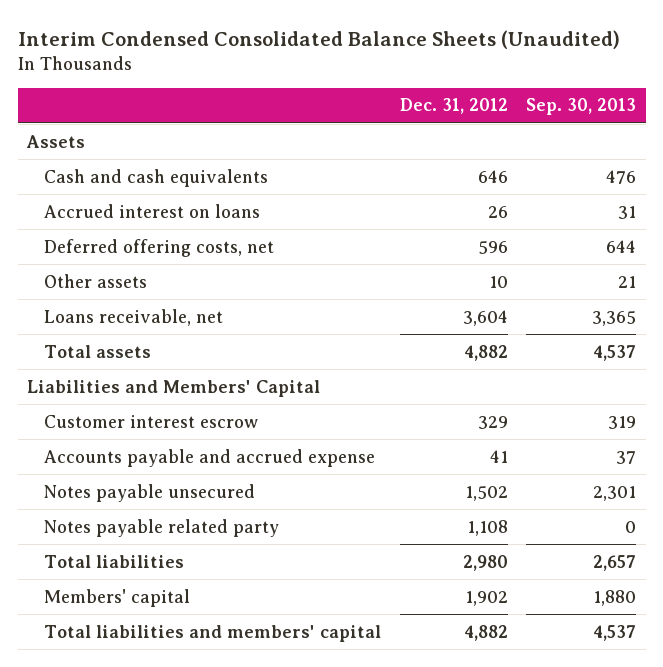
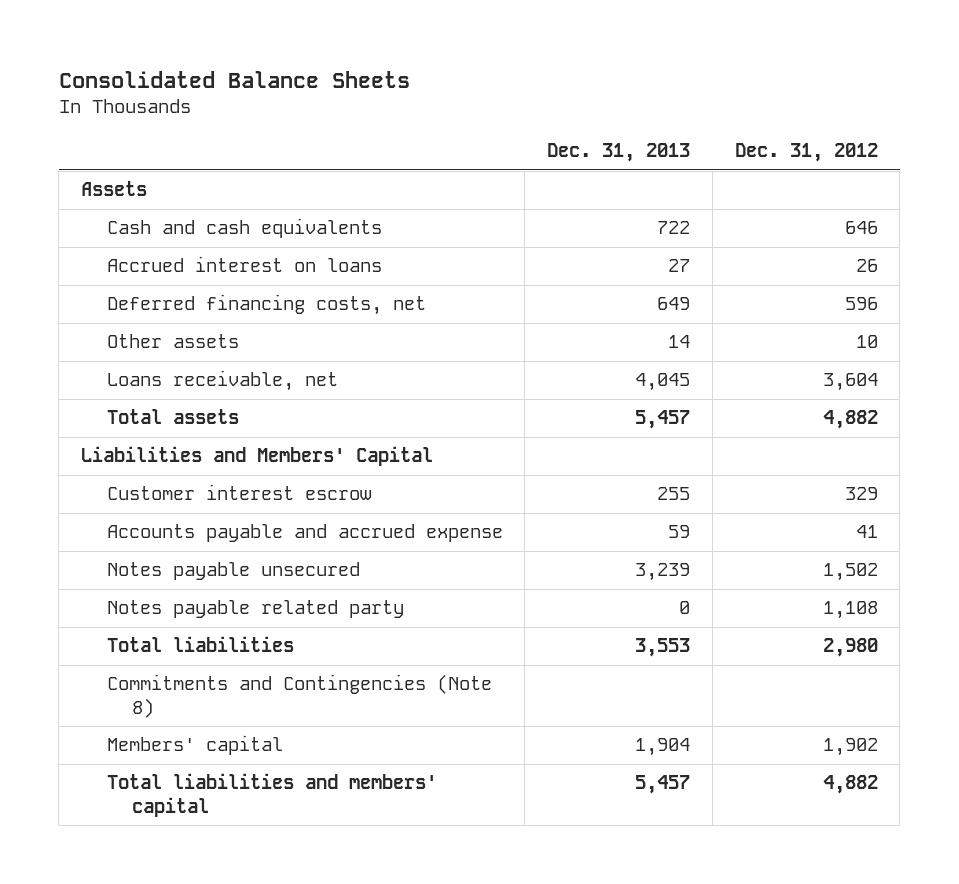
- Interim Condensed Consolidated Balance Sheets (Unaudited)
+ Consolidated Balance Sheets
- | Dec. 31, 2012 | Sep. 30, 2013
+ | Dec. 31, 2013 | Dec. 31, 2012
- Deferred offering costs, net | 596 | 644
+ Deferred financing costs, net | 649 | 596
+ Commitments and Contingencies (Note 8)

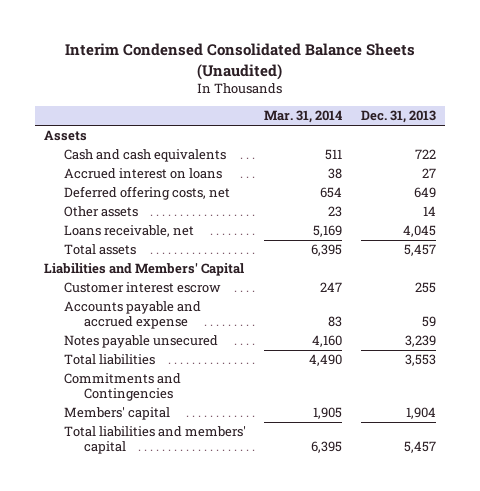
- Consolidated Balance Sheets
+ Interim Condensed Consolidated Balance Sheets (Unaudited)
- | Dec. 31, 2013 | Dec. 31, 2012
+ | Mar. 31, 2014 | Dec. 31, 2013
- Deferred financing costs, net | 649 | 596
+ Deferred offering costs, net | 654 | 649
- Notes payable related party | 0 | 1,108
- Commitments and Contingencies (Note 8)
+ Commitments and Contingencies

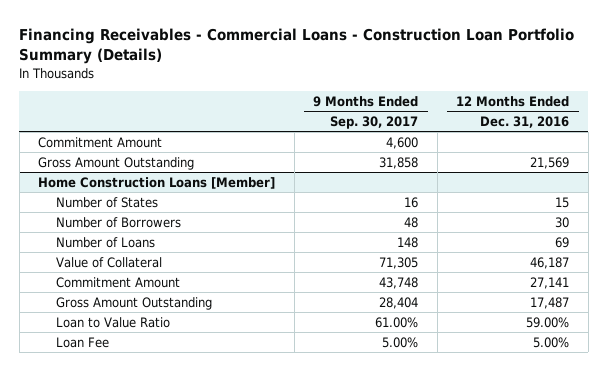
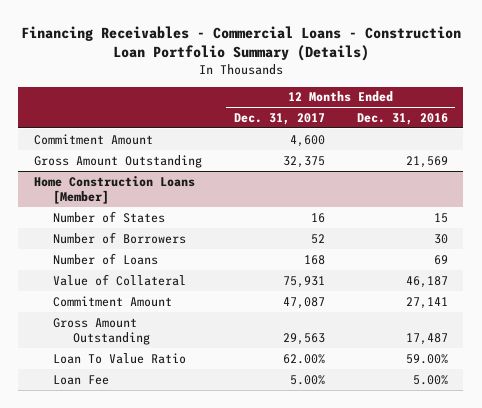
- | 9 Months Ended Sep. 30, 2017 | 12 Months Ended Dec. 31, 2016
+ | 12 Months Ended Dec. 31, 2017 | 12 Months Ended Dec. 31, 2016
@ Home Construction Loans [Member]
- Loan to Value Ratio | 61.00% | 59.00%
+ Loan To Value Ratio | 62.00% | 59.00%

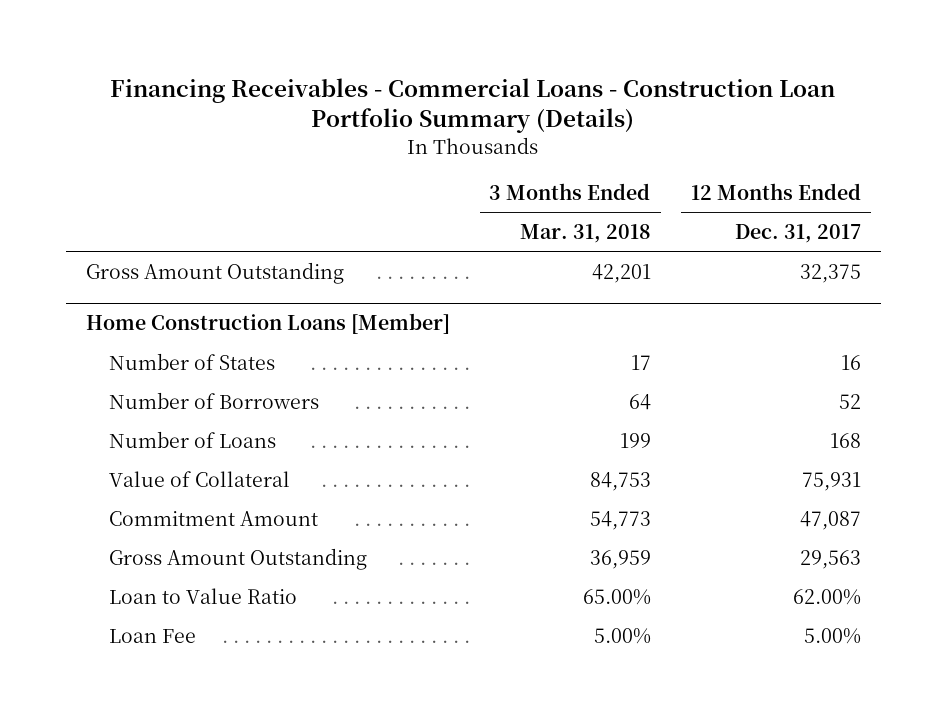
- | 12 Months Ended Dec. 31, 2017 | 12 Months Ended Dec. 31, 2016
+ | 3 Months Ended Mar. 31, 2018 | 12 Months Ended Dec. 31, 2017
- Commitment Amount | 4,600 |
@ Home Construction Loans [Member]
- Loan To Value Ratio | 62.00% | 59.00%
+ Loan to Value Ratio | 65.00% | 62.00%

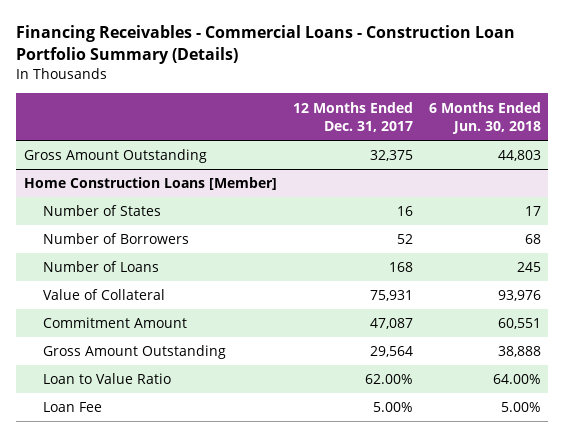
- | 3 Months Ended Mar. 31, 2018 | 12 Months Ended Dec. 31, 2017
+ | 12 Months Ended Dec. 31, 2017 | 6 Months Ended Jun. 30, 2018
@ Home Construction Loans [Member]
- Gross Amount Outstanding | 36,959 | 29,563
+ Gross Amount Outstanding | 29,564 | 38,888

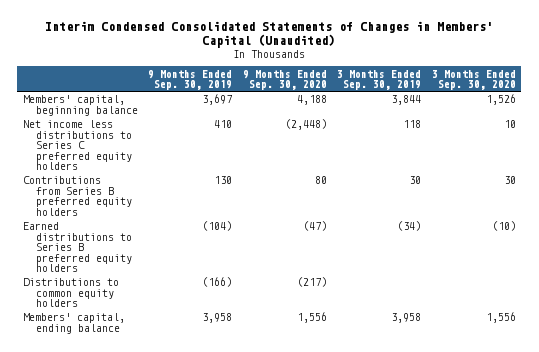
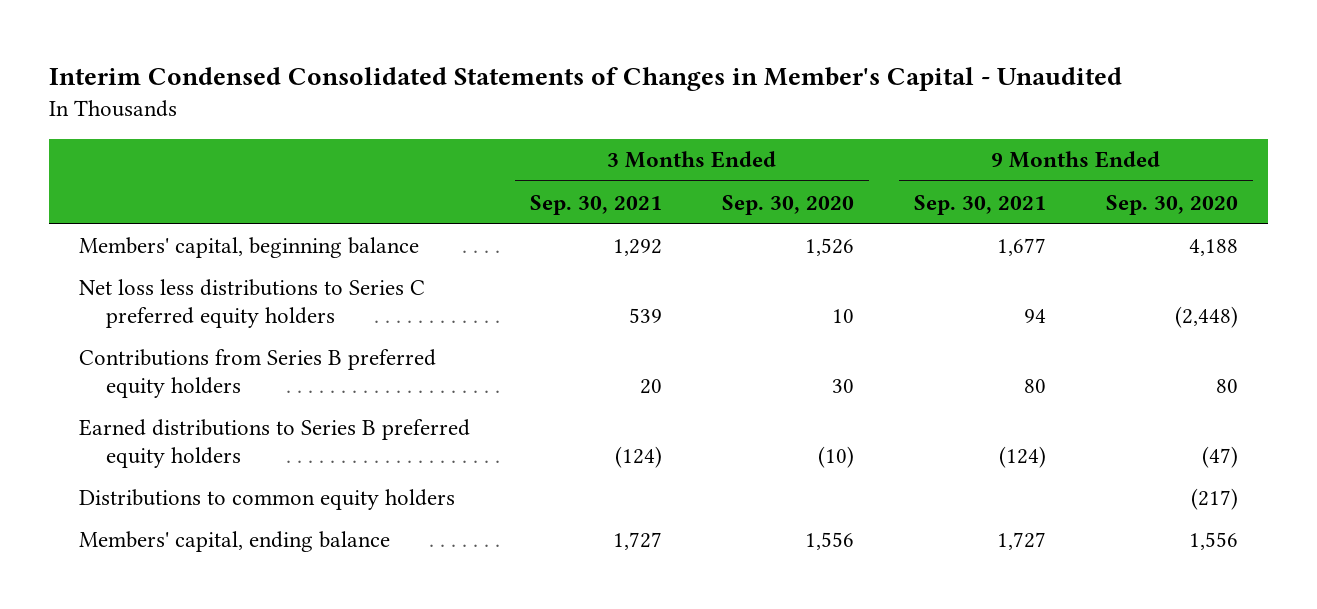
- Interim Condensed Consolidated Statements of Changes in Members' Capital (Unaudited)
+ Interim Condensed Consolidated Statements of Changes in Member's Capital - Unaudited
- | 9 Months Ended Sep. 30, 2019 | 9 Months Ended Sep. 30, 2020 | 3 Months Ended Sep. 30, 2019 | 3 Months Ended Sep. 30, 2020
+ | 3 Months Ended Sep. 30, 2021 | 3 Months Ended Sep. 30, 2020 | 9 Months Ended Sep. 30, 2021 | 9 Months Ended Sep. 30, 2020
- Net income less distributions to Series C preferred equity holders | 410 | (2,448) | 118 | 10
+ Net loss less distributions to Series C preferred equity holders | 539 | 10 | 94 | (2,448)

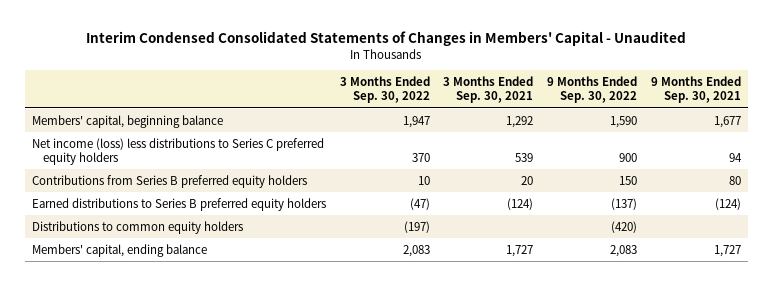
- Interim Condensed Consolidated Statements of Changes in Member's Capital - Unaudited
+ Interim Condensed Consolidated Statements of Changes in Members' Capital - Unaudited
- | 3 Months Ended Sep. 30, 2021 | 3 Months Ended Sep. 30, 2020 | 9 Months Ended Sep. 30, 2021 | 9 Months Ended Sep. 30, 2020
+ | 3 Months Ended Sep. 30, 2022 | 3 Months Ended Sep. 30, 2021 | 9 Months Ended Sep. 30, 2022 | 9 Months Ended Sep. 30, 2021
- Net loss less distributions to Series C preferred equity holders | 539 | 10 | 94 | (2,448)
+ Net income (loss) less distributions to Series C preferred equity holders | 370 | 539 | 900 | 94

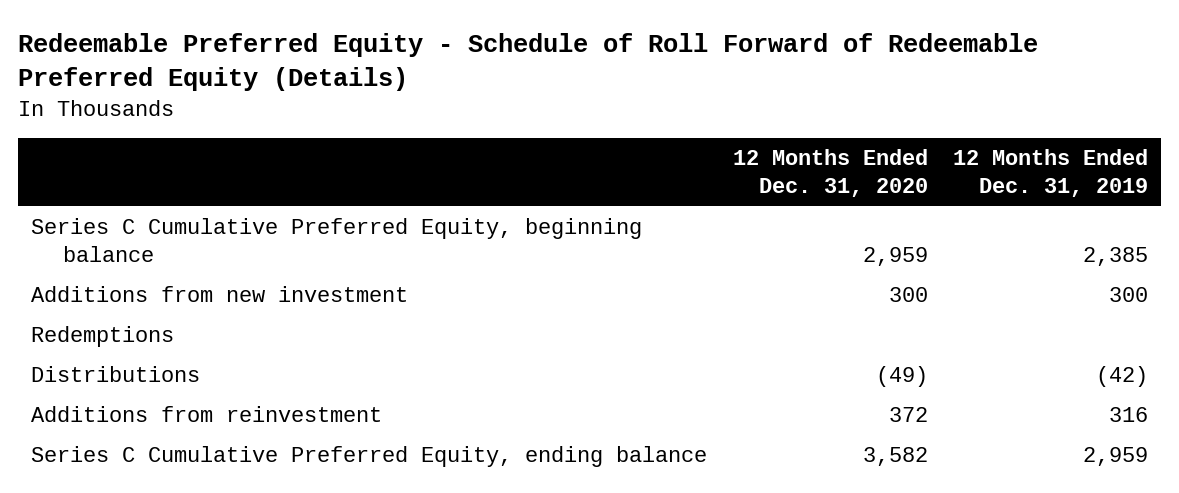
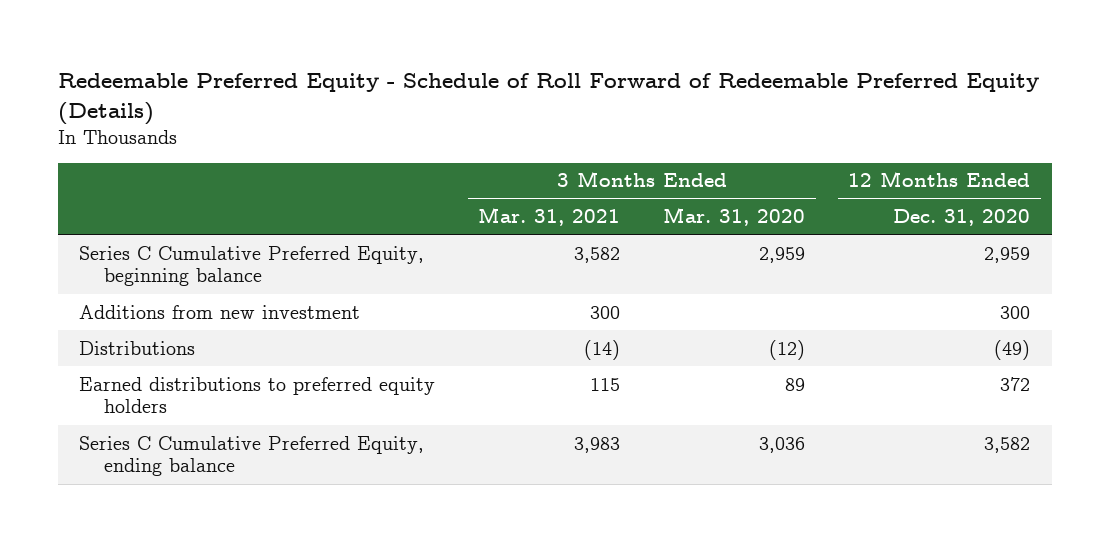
- | 12 Months Ended Dec. 31, 2020 | 12 Months Ended Dec. 31, 2019
+ | 3 Months Ended Mar. 31, 2021 | 3 Months Ended Mar. 31, 2020 | 12 Months Ended Dec. 31, 2020
- Redemptions
- Additions from reinvestment | 372 | 316
+ Earned distributions to preferred equity holders | 115 | 89 | 372

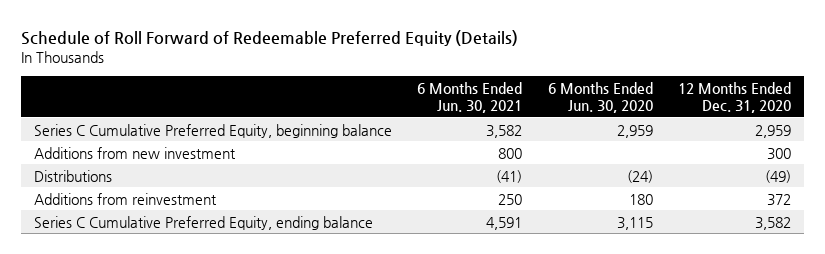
- Redeemable Preferred Equity - Schedule of Roll Forward of Redeemable Preferred Equity (Details)
+ Schedule of Roll Forward of Redeemable Preferred Equity (Details)
- | 3 Months Ended Mar. 31, 2021 | 3 Months Ended Mar. 31, 2020 | 12 Months Ended Dec. 31, 2020
+ | 6 Months Ended Jun. 30, 2021 | 6 Months Ended Jun. 30, 2020 | 12 Months Ended Dec. 31, 2020
- Earned distributions to preferred equity holders | 115 | 89 | 372
+ Additions from reinvestment | 250 | 180 | 372

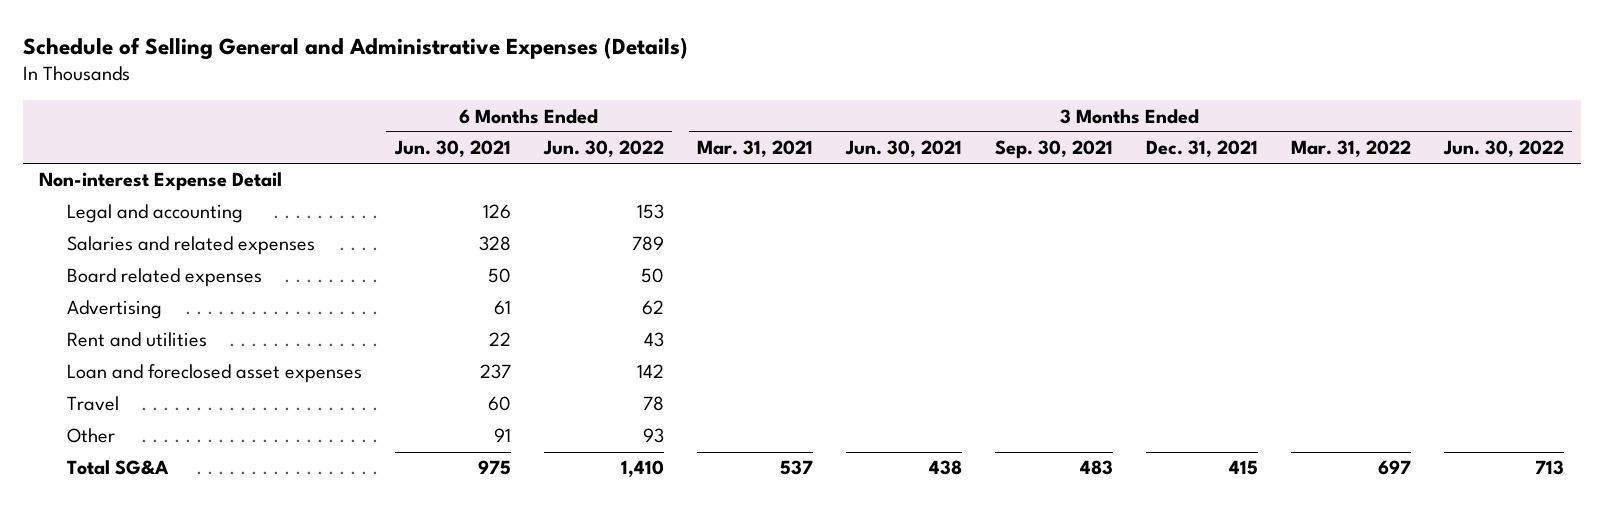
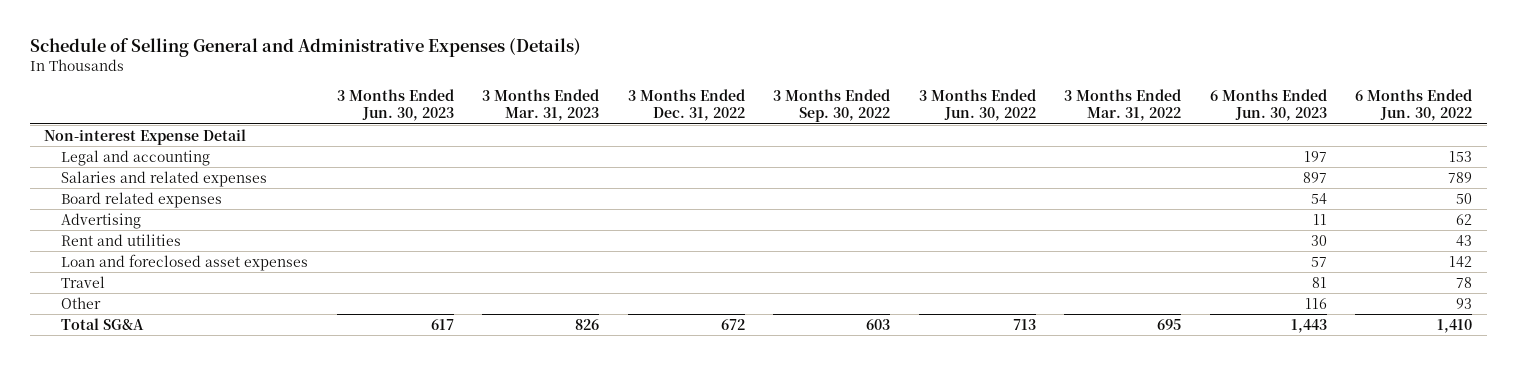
- | 6 Months Ended Jun. 30, 2021 | 6 Months Ended Jun. 30, 2022 | 3 Months Ended Mar. 31, 2021 | 3 Months Ended Jun. 30, 2021 | 3 Months Ended Sep. 30, 2021 | 3 Months Ended Dec. 31, 2021 | 3 Months Ended Mar. 31, 2022 | 3 Months Ended Jun. 30, 2022
+ | 3 Months Ended Jun. 30, 2023 | 3 Months Ended Mar. 31, 2023 | 3 Months Ended Dec. 31, 2022 | 3 Months Ended Sep. 30, 2022 | 3 Months Ended Jun. 30, 2022 | 3 Months Ended Mar. 31, 2022 | 6 Months Ended Jun. 30, 2023 | 6 Months Ended Jun. 30, 2022
- Total SG&A | 975 | 1,410 | 537 | 438 | 483 | 415 | 697 | 713
+ Total SG&A | 617 | 826 | 672 | 603 | 713 | 695 | 1,443 | 1,410

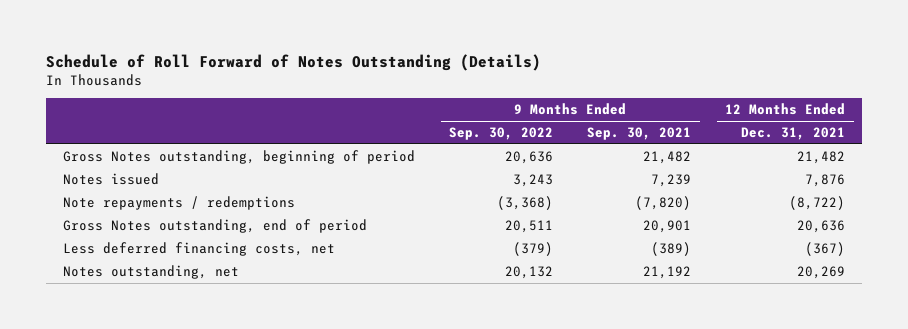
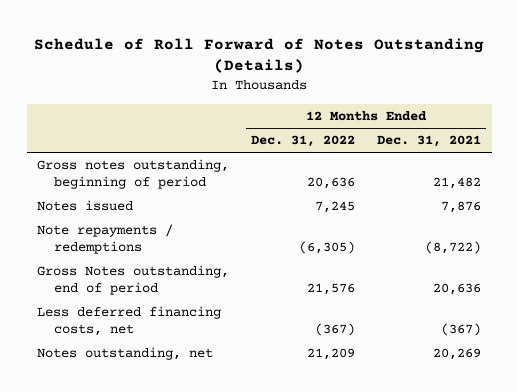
- | 9 Months Ended Sep. 30, 2022 | 9 Months Ended Sep. 30, 2021 | 12 Months Ended Dec. 31, 2021
+ | 12 Months Ended Dec. 31, 2022 | 12 Months Ended Dec. 31, 2021
- Gross Notes outstanding, beginning of period | 20,636 | 21,482 | 21,482
+ Gross notes outstanding, beginning of period | 20,636 | 21,482

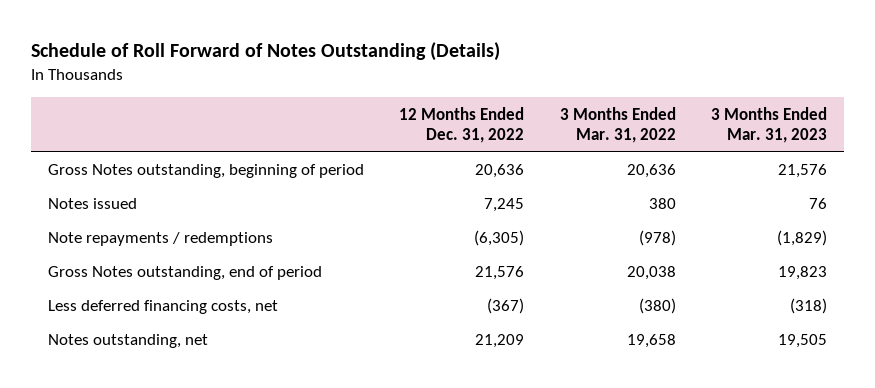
- | 12 Months Ended Dec. 31, 2022 | 12 Months Ended Dec. 31, 2021
+ | 12 Months Ended Dec. 31, 2022 | 3 Months Ended Mar. 31, 2022 | 3 Months Ended Mar. 31, 2023
- Gross notes outstanding, beginning of period | 20,636 | 21,482
+ Gross Notes outstanding, beginning of period | 20,636 | 20,636 | 21,576

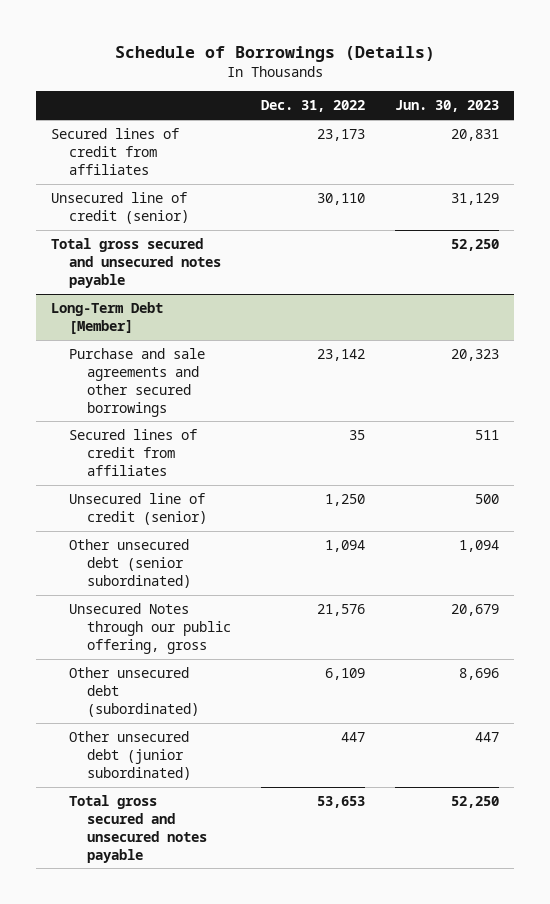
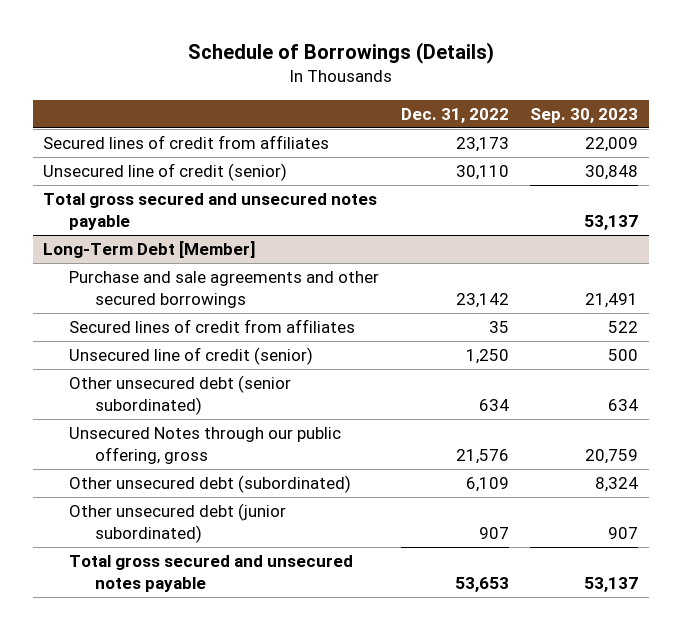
- | Dec. 31, 2022 | Jun. 30, 2023
+ | Dec. 31, 2022 | Sep. 30, 2023
@ Long-Term Debt [Member]
- Other unsecured debt (senior subordinated) | 1,094 | 1,094
+ Other unsecured debt (senior subordinated) | 634 | 634
- Other unsecured debt (junior subordinated) | 447 | 447
+ Other unsecured debt (junior subordinated) | 907 | 907

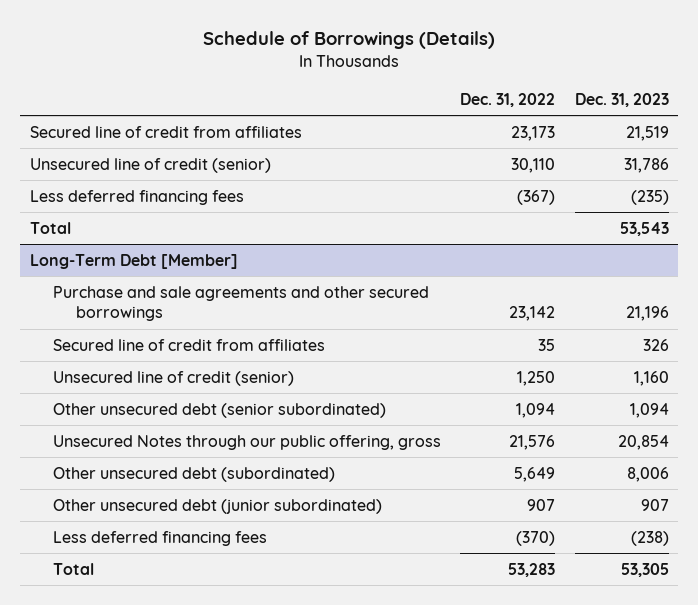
- | Dec. 31, 2022 | Sep. 30, 2023
+ | Dec. 31, 2022 | Dec. 31, 2023
- Secured lines of credit from affiliates | 23,173 | 22,009
+ Secured line of credit from affiliates | 23,173 | 21,519
- Total gross secured and unsecured notes payable | | 53,137
+ Less deferred financing fees | (367) | (235)
+ Total | | 53,543
@ Long-Term Debt [Member]
- Secured lines of credit from affiliates | 35 | 522
+ Secured line of credit from affiliates | 35 | 326
- Other unsecured debt (senior subordinated) | 634 | 634
+ Other unsecured debt (senior subordinated) | 1,094 | 1,094
- Other unsecured debt (subordinated) | 6,109 | 8,324
+ Other unsecured debt (subordinated) | 5,649 | 8,006
- Total gross secured and unsecured notes payable | 53,653 | 53,137
+ Less deferred financing fees | (370) | (238)
+ Total | 53,283 | 53,305

